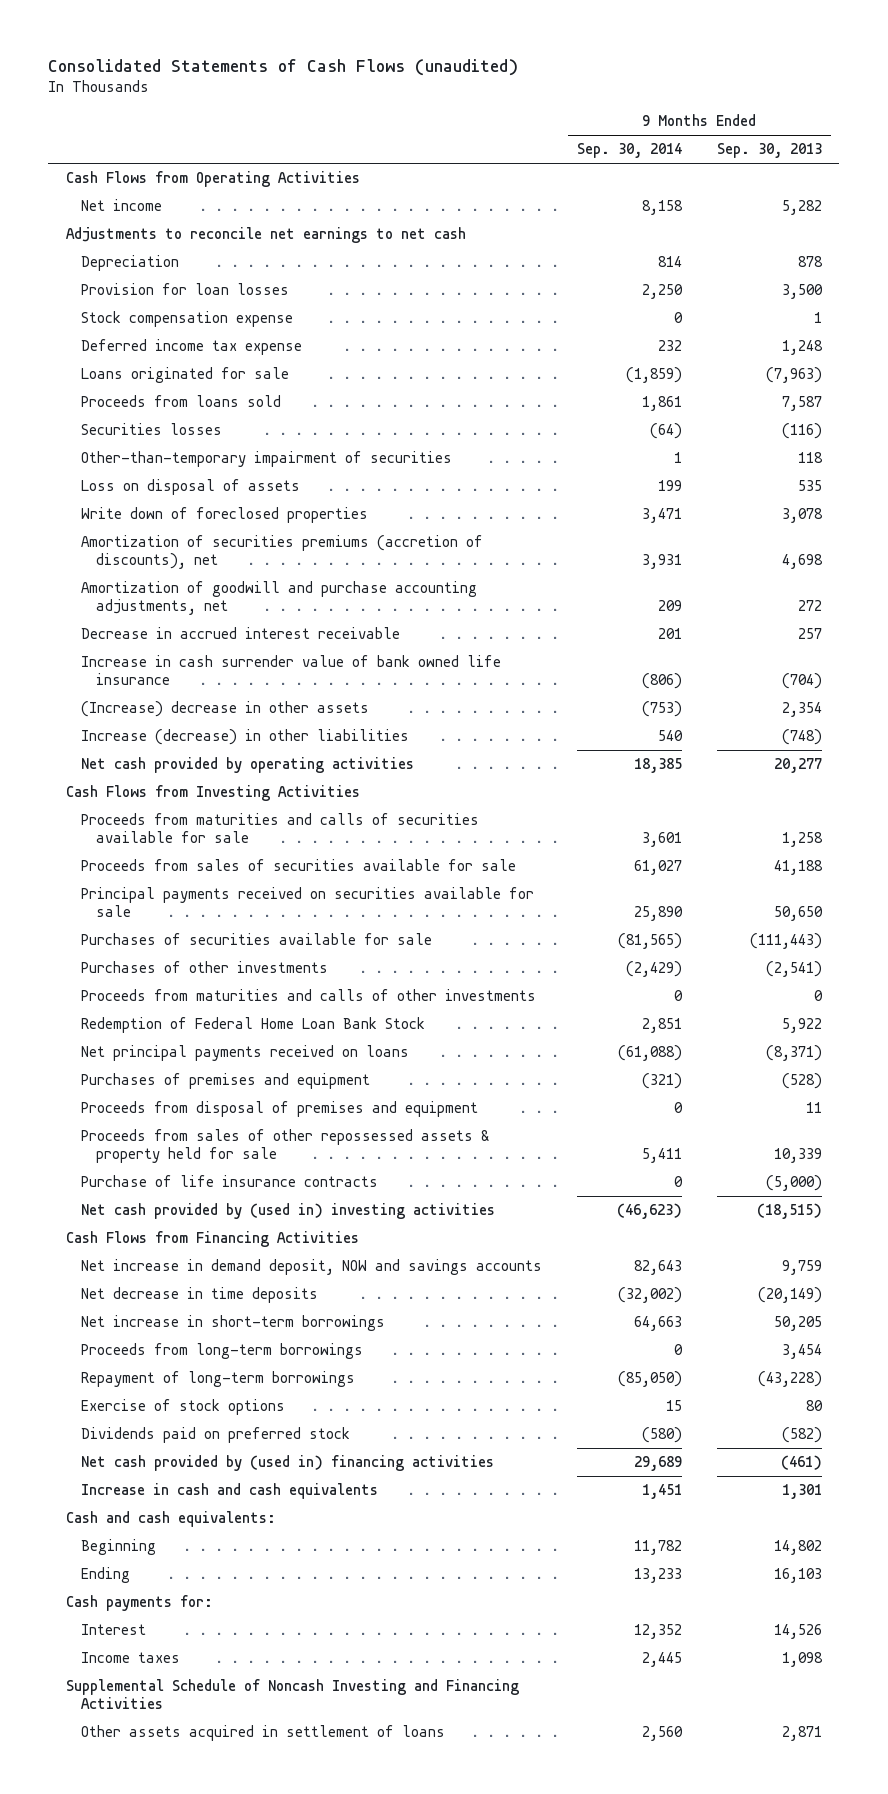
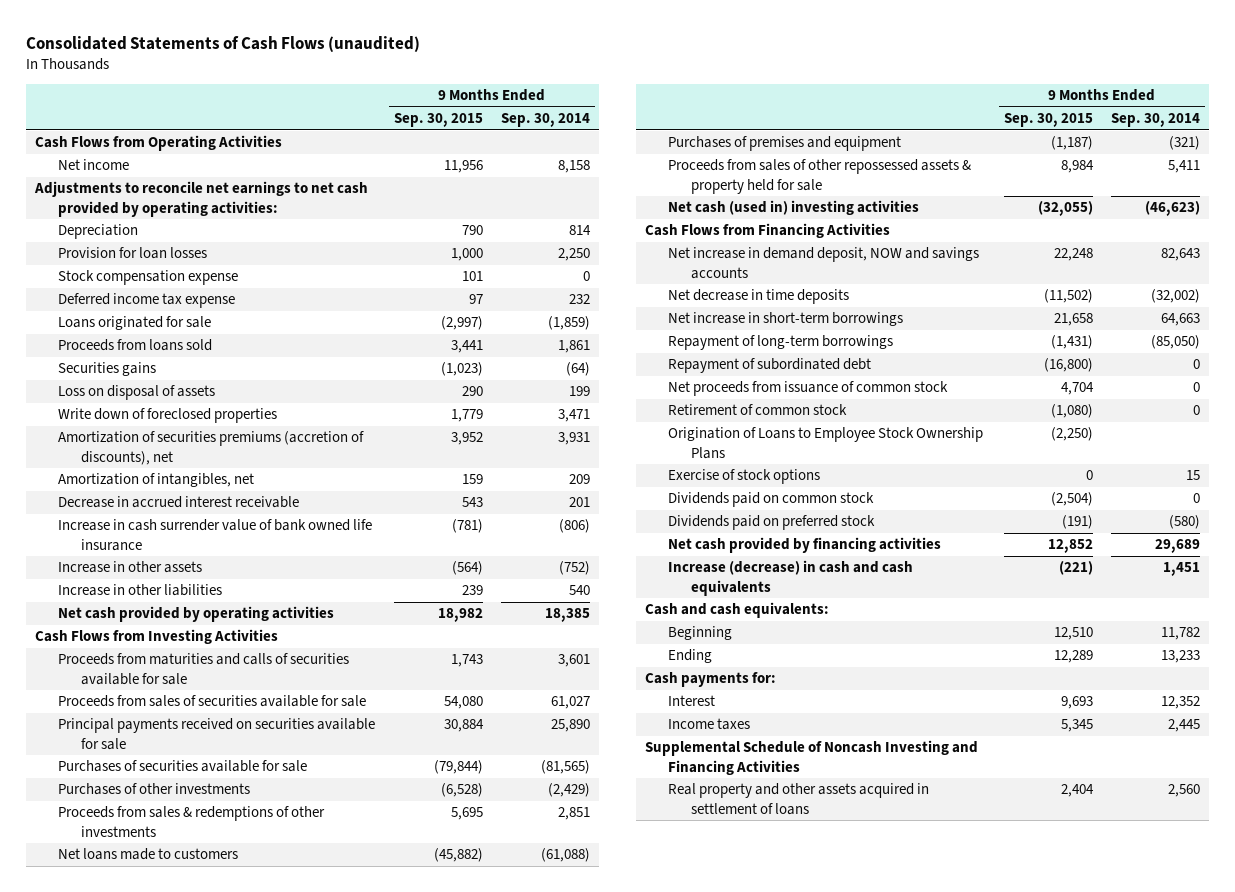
- | 9 Months Ended Sep. 30, 2014 | 9 Months Ended Sep. 30, 2013
+ | 9 Months Ended Sep. 30, 2015 | 9 Months Ended Sep. 30, 2014
- Adjustments to reconcile net earnings to net cash
+ Adjustments to reconcile net earnings to net cash provided by operating activities:
- Securities losses | (64) | (116)
- Other-than-temporary impairment of securities | 1 | 118
+ Securities gains | (1,023) | (64)
- Amortization of goodwill and purchase accounting adjustments, net | 209 | 272
+ Amortization of intangibles, net | 159 | 209
- (Increase) decrease in other assets | (753) | 2,354
- Increase (decrease) in other liabilities | 540 | (748)
+ Increase in other assets | (564) | (752)
+ Increase in other liabilities | 239 | 540
- Proceeds from maturities and calls of other investments | 0 | 0
- Redemption of Federal Home Loan Bank Stock | 2,851 | 5,922
- Net principal payments received on loans | (61,088) | (8,371)
+ Proceeds from sales & redemptions of other investments | 5,695 | 2,851
+ Net loans made to customers | (45,882) | (61,088)
- Proceeds from disposal of premises and equipment | 0 | 11
- Purchase of life insurance contracts | 0 | (5,000)
- Net cash provided by (used in) investing activities | (46,623) | (18,515)
+ Net cash (used in) investing activities | (32,055) | (46,623)
- Proceeds from long-term borrowings | 0 | 3,454
+ Repayment of subordinated debt | (16,800) | 0
+ Net proceeds from issuance of common stock | 4,704 | 0
+ Retirement of common stock | (1,080) | 0
+ Origination of Loans to Employee Stock Ownership Plans | (2,250) |
+ Dividends paid on common stock | (2,504) | 0
- Net cash provided by (used in) financing activities | 29,689 | (461)
- Increase in cash and cash equivalents | 1,451 | 1,301
+ Net cash provided by financing activities | 12,852 | 29,689
+ Increase (decrease) in cash and cash equivalents | (221) | 1,451
- Other assets acquired in settlement of loans | 2,560 | 2,871
+ Real property and other assets acquired in settlement of loans | 2,404 | 2,560

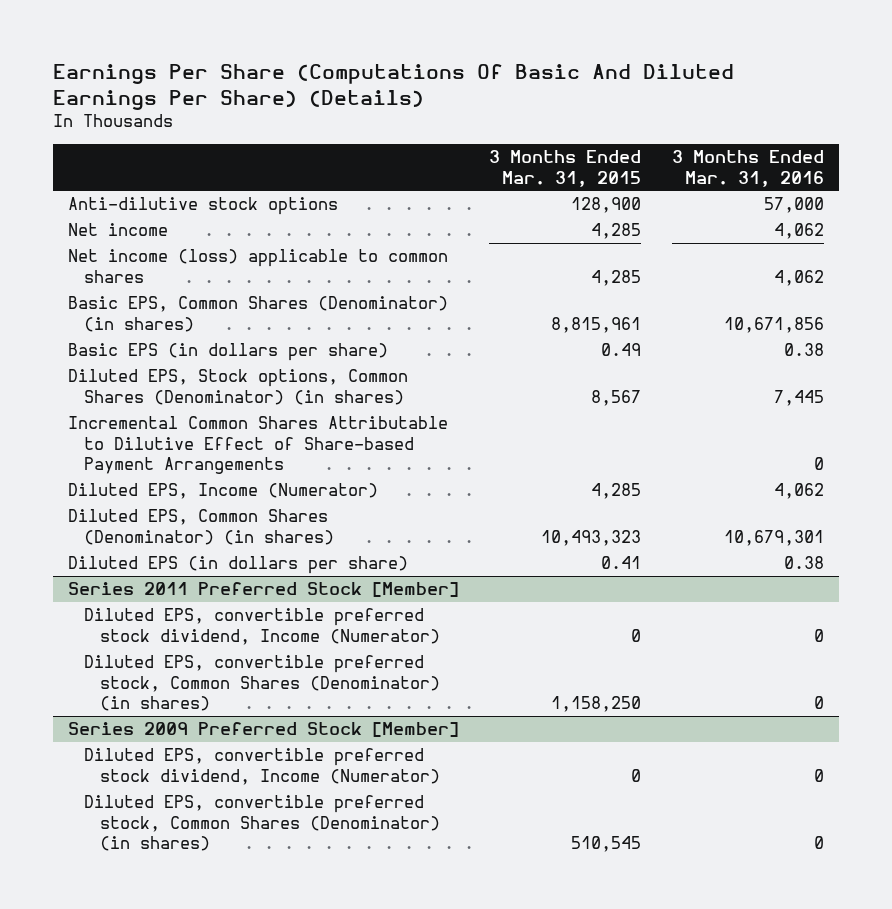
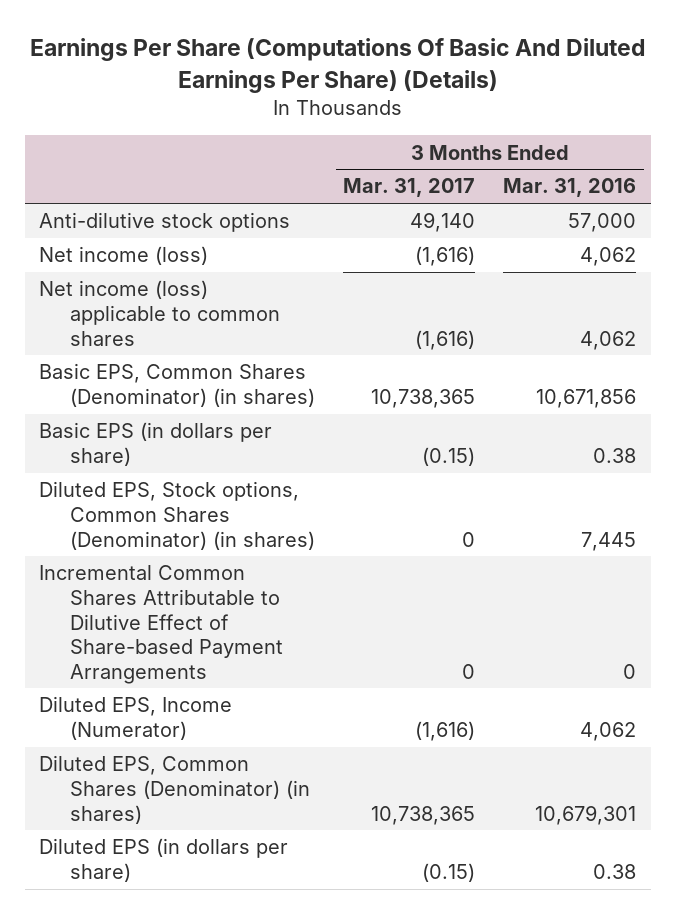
- | 3 Months Ended Mar. 31, 2015 | 3 Months Ended Mar. 31, 2016
+ | 3 Months Ended Mar. 31, 2017 | 3 Months Ended Mar. 31, 2016
- Net income | 4,285 | 4,062
+ Net income (loss) | (1,616) | 4,062
- Series 2011 Preferred Stock [Member]
- Diluted EPS, convertible preferred stock dividend, Income (Numerator) | 0 | 0
- Diluted EPS, convertible preferred stock, Common Shares (Denominator) (in shares) | 1,158,250 | 0
- Series 2009 Preferred Stock [Member]
- Diluted EPS, convertible preferred stock dividend, Income (Numerator) | 0 | 0
- Diluted EPS, convertible preferred stock, Common Shares (Denominator) (in shares) | 510,545 | 0

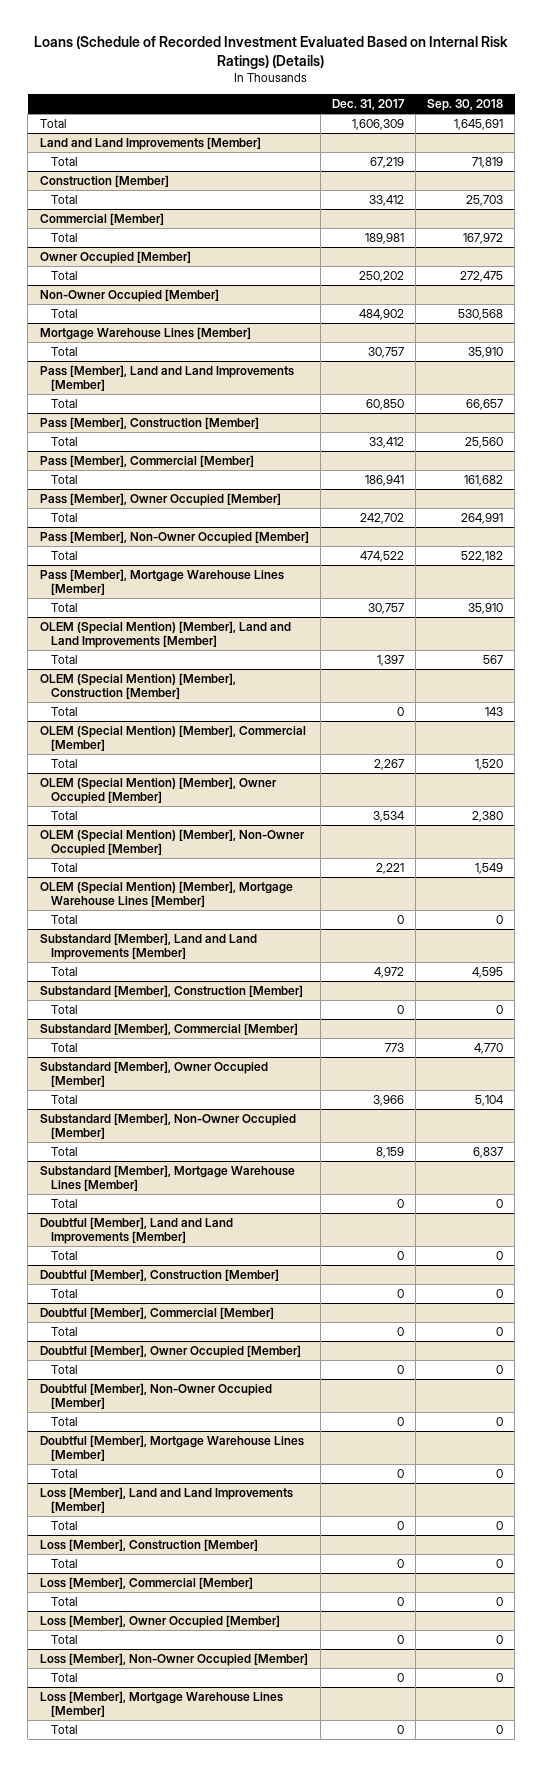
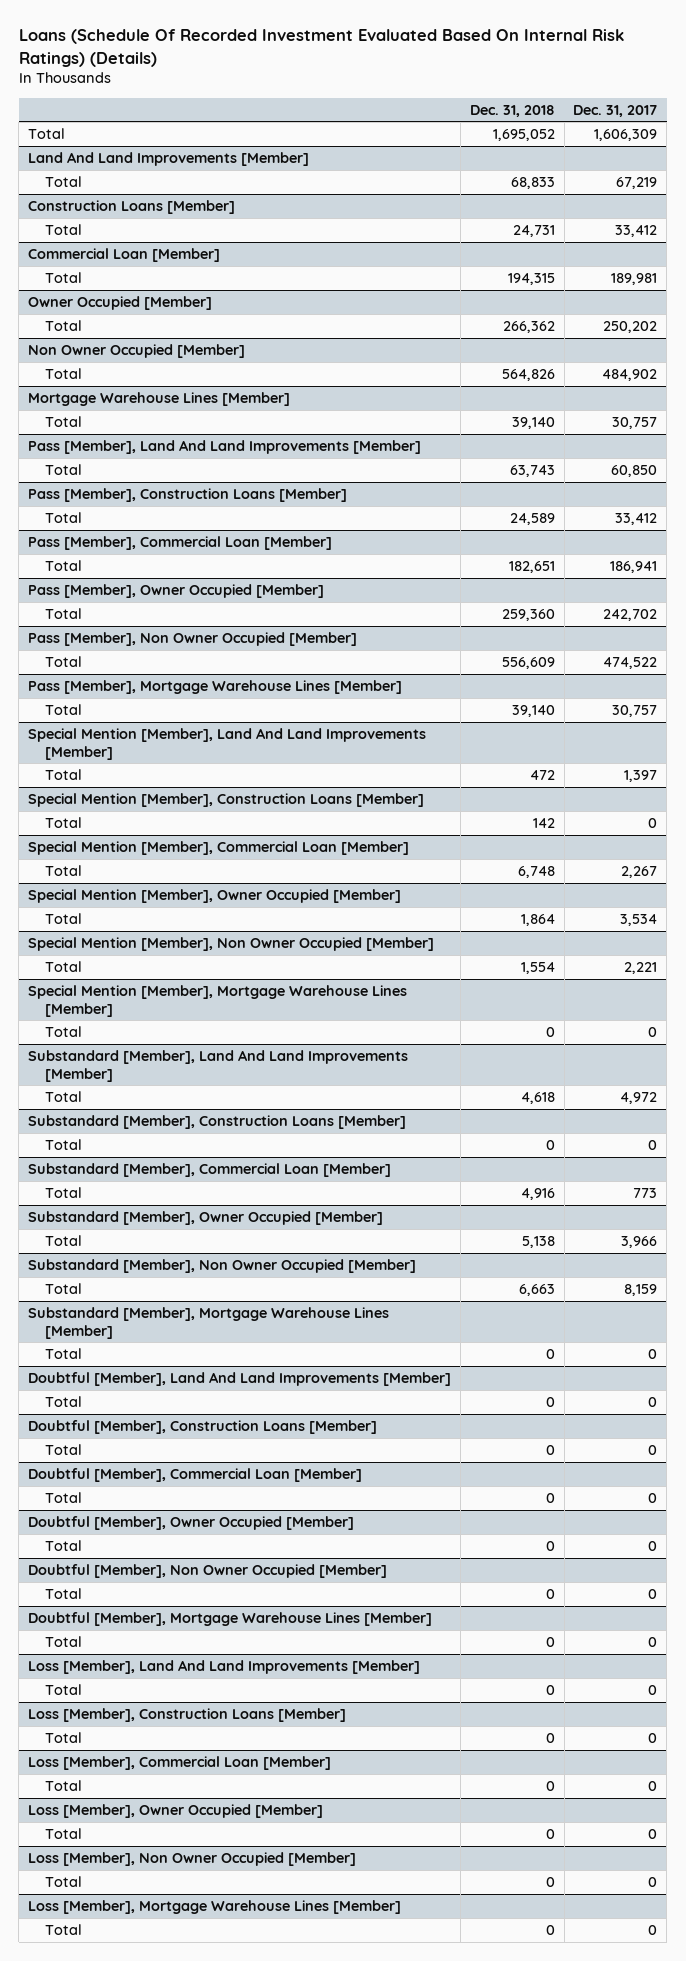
- Loans (Schedule of Recorded Investment Evaluated Based on Internal Risk Ratings) (Details)
+ Loans (Schedule Of Recorded Investment Evaluated Based On Internal Risk Ratings) (Details)
- | Dec. 31, 2017 | Sep. 30, 2018
+ | Dec. 31, 2018 | Dec. 31, 2017
- Land and Land Improvements [Member]
+ Land And Land Improvements [Member]
- Construction [Member]
+ Construction Loans [Member]
- Commercial [Member]
+ Commercial Loan [Member]
- Non-Owner Occupied [Member]
+ Non Owner Occupied [Member]
- Pass [Member], Land and Land Improvements [Member]
+ Pass [Member], Land And Land Improvements [Member]
- Pass [Member], Construction [Member]
+ Pass [Member], Construction Loans [Member]
- Pass [Member], Commercial [Member]
+ Pass [Member], Commercial Loan [Member]
- Pass [Member], Non-Owner Occupied [Member]
+ Pass [Member], Non Owner Occupied [Member]
- OLEM (Special Mention) [Member], Land and Land Improvements [Member]
+ Special Mention [Member], Land And Land Improvements [Member]
- OLEM (Special Mention) [Member], Construction [Member]
+ Special Mention [Member], Construction Loans [Member]
- OLEM (Special Mention) [Member], Commercial [Member]
+ Special Mention [Member], Commercial Loan [Member]
- OLEM (Special Mention) [Member], Owner Occupied [Member]
+ Special Mention [Member], Owner Occupied [Member]
- OLEM (Special Mention) [Member], Non-Owner Occupied [Member]
+ Special Mention [Member], Non Owner Occupied [Member]
- OLEM (Special Mention) [Member], Mortgage Warehouse Lines [Member]
+ Special Mention [Member], Mortgage Warehouse Lines [Member]
- Substandard [Member], Land and Land Improvements [Member]
+ Substandard [Member], Land And Land Improvements [Member]
- Substandard [Member], Construction [Member]
+ Substandard [Member], Construction Loans [Member]
- Substandard [Member], Commercial [Member]
+ Substandard [Member], Commercial Loan [Member]
- Substandard [Member], Non-Owner Occupied [Member]
+ Substandard [Member], Non Owner Occupied [Member]
- Doubtful [Member], Land and Land Improvements [Member]
+ Doubtful [Member], Land And Land Improvements [Member]
- Doubtful [Member], Construction [Member]
+ Doubtful [Member], Construction Loans [Member]
- Doubtful [Member], Commercial [Member]
+ Doubtful [Member], Commercial Loan [Member]
- Doubtful [Member], Non-Owner Occupied [Member]
+ Doubtful [Member], Non Owner Occupied [Member]
- Loss [Member], Land and Land Improvements [Member]
+ Loss [Member], Land And Land Improvements [Member]
- Loss [Member], Construction [Member]
+ Loss [Member], Construction Loans [Member]
- Loss [Member], Commercial [Member]
+ Loss [Member], Commercial Loan [Member]
- Loss [Member], Non-Owner Occupied [Member]
+ Loss [Member], Non Owner Occupied [Member]

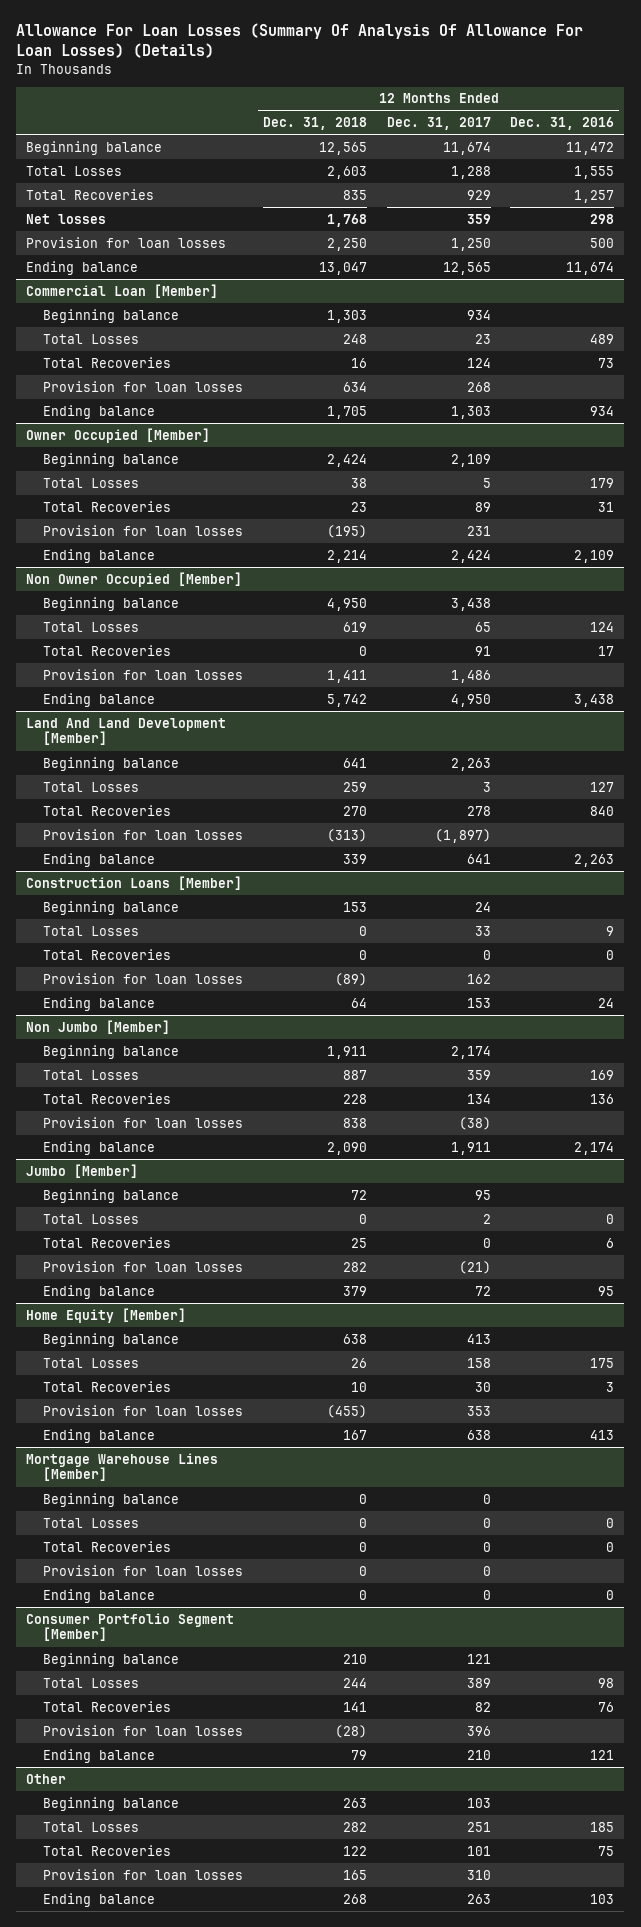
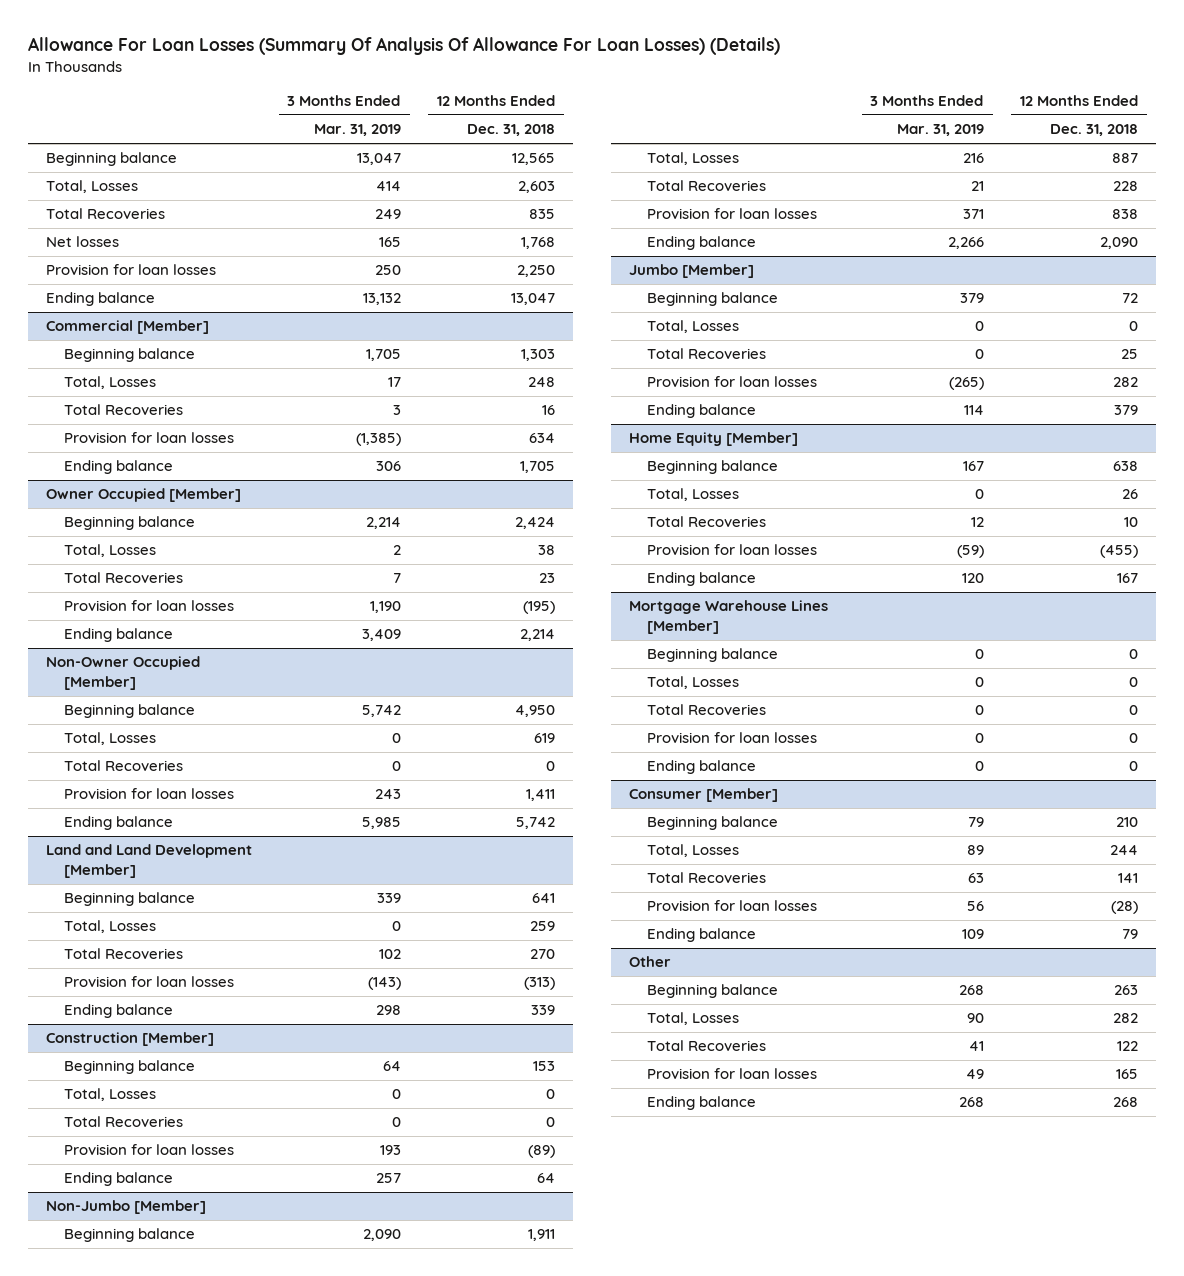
- | 12 Months Ended Dec. 31, 2018 | 12 Months Ended Dec. 31, 2017 | 12 Months Ended Dec. 31, 2016
+ | 3 Months Ended Mar. 31, 2019 | 12 Months Ended Dec. 31, 2018
- Total Losses | 2,603 | 1,288 | 1,555
+ Total, Losses | 414 | 2,603
- Commercial Loan [Member]
+ Commercial [Member]
- Total Losses | 248 | 23 | 489
+ Total, Losses | 17 | 248
@ Owner Occupied [Member]
- Total Losses | 38 | 5 | 179
+ Total, Losses | 2 | 38
- Non Owner Occupied [Member]
+ Non-Owner Occupied [Member]
- Total Losses | 619 | 65 | 124
+ Total, Losses | 0 | 619
- Land And Land Development [Member]
+ Land and Land Development [Member]
- Total Losses | 259 | 3 | 127
+ Total, Losses | 0 | 259
- Construction Loans [Member]
+ Construction [Member]
- Total Losses | 0 | 33 | 9
+ Total, Losses | 0 | 0
- Non Jumbo [Member]
+ Non-Jumbo [Member]
- Total Losses | 887 | 359 | 169
+ Total, Losses | 216 | 887
@ Jumbo [Member]
- Total Losses | 0 | 2 | 0
+ Total, Losses | 0 | 0
@ Home Equity [Member]
- Total Losses | 26 | 158 | 175
+ Total, Losses | 0 | 26
@ Mortgage Warehouse Lines [Member]
- Total Losses | 0 | 0 | 0
+ Total, Losses | 0 | 0
- Consumer Portfolio Segment [Member]
+ Consumer [Member]
- Total Losses | 244 | 389 | 98
+ Total, Losses | 89 | 244
@ Other
- Total Losses | 282 | 251 | 185
+ Total, Losses | 90 | 282

